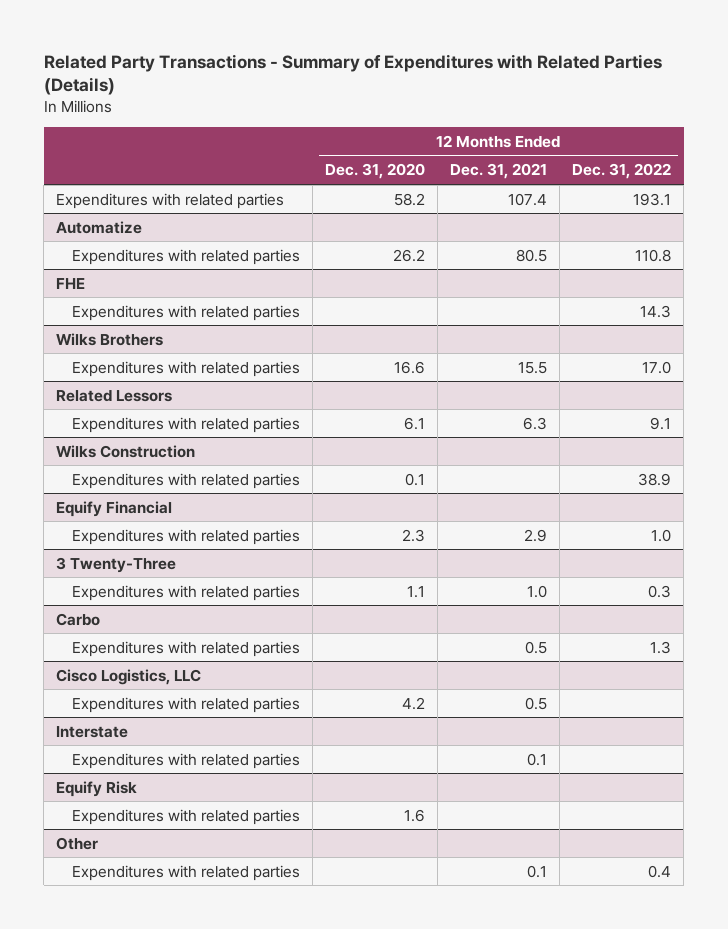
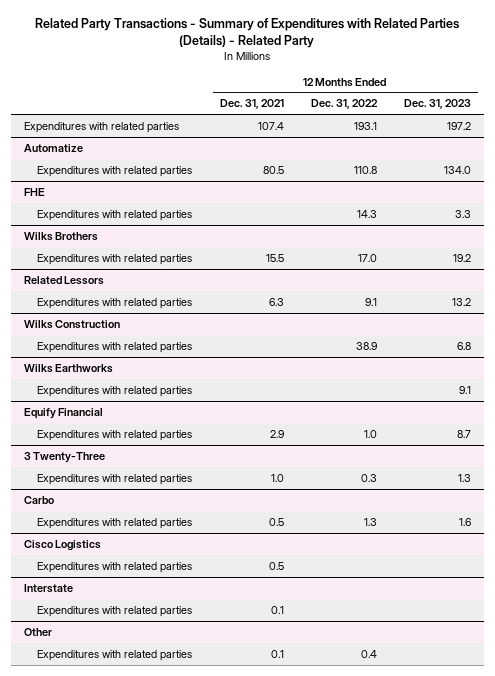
- Related Party Transactions - Summary of Expenditures with Related Parties (Details)
+ Related Party Transactions - Summary of Expenditures with Related Parties (Details) - Related Party
- | 12 Months Ended Dec. 31, 2020 | 12 Months Ended Dec. 31, 2021 | 12 Months Ended Dec. 31, 2022
+ | 12 Months Ended Dec. 31, 2021 | 12 Months Ended Dec. 31, 2022 | 12 Months Ended Dec. 31, 2023
+ Wilks Earthworks
+ Expenditures with related parties | | | 9.1
- Cisco Logistics, LLC
+ Cisco Logistics
- Equify Risk
- Expenditures with related parties | 1.6 | |

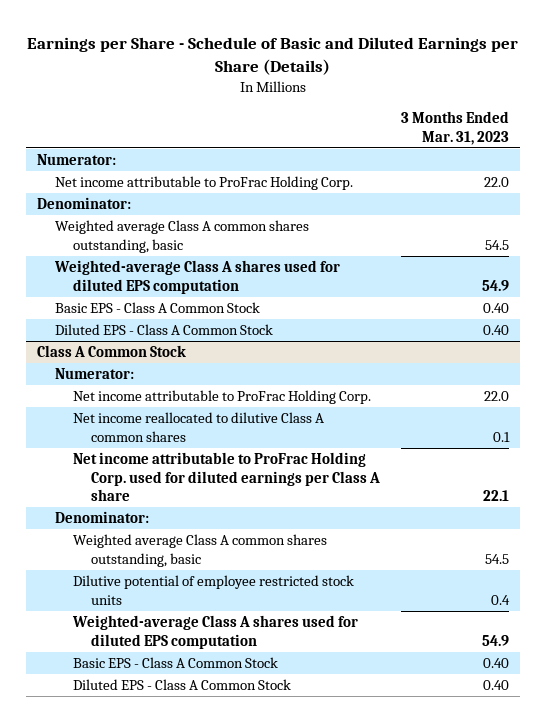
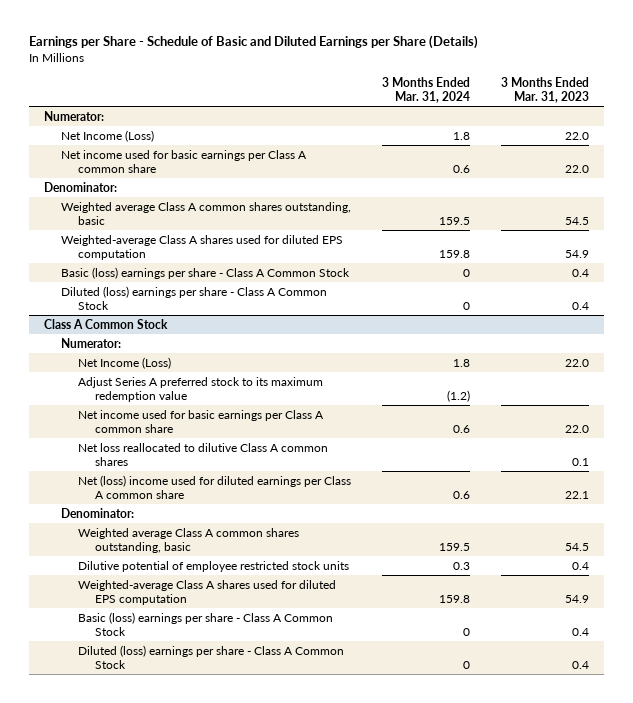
- | 3 Months Ended Mar. 31, 2023
+ | 3 Months Ended Mar. 31, 2024 | 3 Months Ended Mar. 31, 2023
- Net income attributable to ProFrac Holding Corp. | 22.0
+ Net Income (Loss) | 1.8 | 22.0
+ Net income used for basic earnings per Class A common share | 0.6 | 22.0
- Basic EPS - Class A Common Stock | 0.40
- Diluted EPS - Class A Common Stock | 0.40
+ Basic (loss) earnings per share - Class A Common Stock | 0 | 0.4
+ Diluted (loss) earnings per share - Class A Common Stock | 0 | 0.4
@ Class A Common Stock
- Net income attributable to ProFrac Holding Corp. | 22.0
- Net income reallocated to dilutive Class A common shares | 0.1
- Net income attributable to ProFrac Holding Corp. used for diluted earnings per Class A share | 22.1
+ Net Income (Loss) | 1.8 | 22.0
+ Adjust Series A preferred stock to its maximum redemption value | (1.2) |
+ Net income used for basic earnings per Class A common share | 0.6 | 22.0
+ Net loss reallocated to dilutive Class A common shares | | 0.1
+ Net (loss) income used for diluted earnings per Class A common share | 0.6 | 22.1
- Basic EPS - Class A Common Stock | 0.40
- Diluted EPS - Class A Common Stock | 0.40
+ Basic (loss) earnings per share - Class A Common Stock | 0 | 0.4
+ Diluted (loss) earnings per share - Class A Common Stock | 0 | 0.4

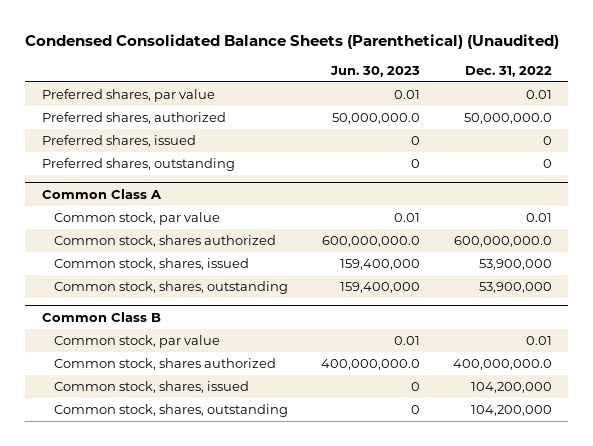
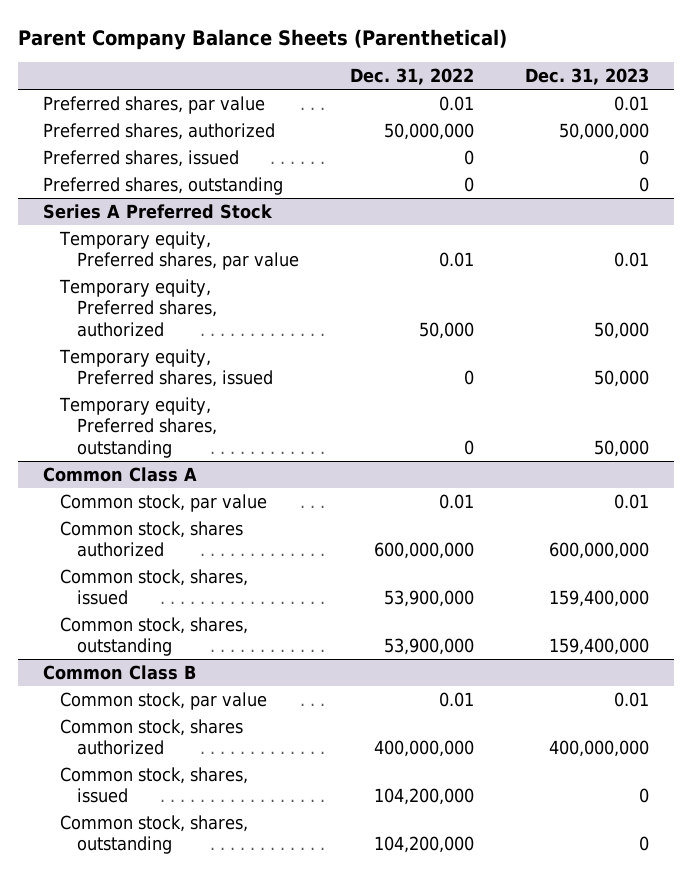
- Condensed Consolidated Balance Sheets (Parenthetical) (Unaudited)
+ Parent Company Balance Sheets (Parenthetical)
- | Jun. 30, 2023 | Dec. 31, 2022
+ | Dec. 31, 2022 | Dec. 31, 2023
- Preferred shares, authorized | 50,000,000.0 | 50,000,000.0
+ Preferred shares, authorized | 50,000,000 | 50,000,000
+ Series A Preferred Stock
+ Temporary equity, Preferred shares, par value | 0.01 | 0.01
+ Temporary equity, Preferred shares, authorized | 50,000 | 50,000
+ Temporary equity, Preferred shares, issued | 0 | 50,000
+ Temporary equity, Preferred shares, outstanding | 0 | 50,000
@ Common Class A
- Common stock, shares authorized | 600,000,000.0 | 600,000,000.0
+ Common stock, shares authorized | 600,000,000 | 600,000,000
@ Common Class B
- Common stock, shares authorized | 400,000,000.0 | 400,000,000.0
+ Common stock, shares authorized | 400,000,000 | 400,000,000

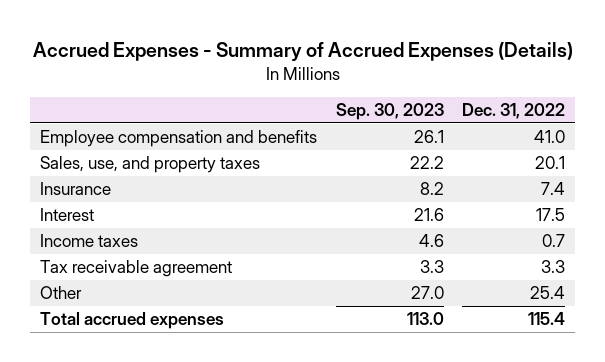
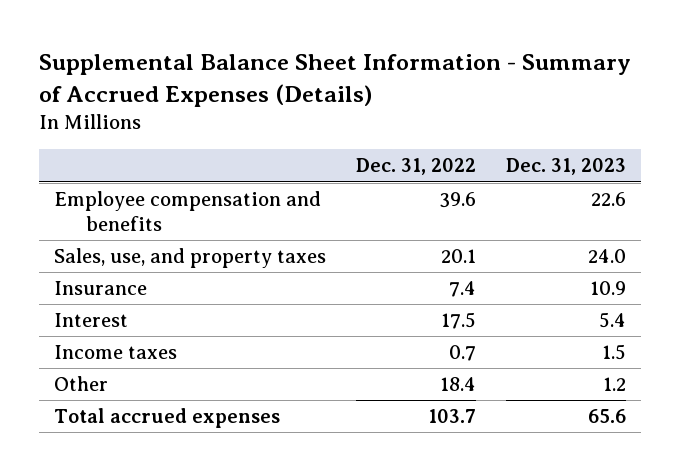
- Accrued Expenses - Summary of Accrued Expenses (Details)
+ Supplemental Balance Sheet Information - Summary of Accrued Expenses (Details)
- | Sep. 30, 2023 | Dec. 31, 2022
+ | Dec. 31, 2022 | Dec. 31, 2023
- Employee compensation and benefits | 26.1 | 41.0
+ Employee compensation and benefits | 39.6 | 22.6
- Tax receivable agreement | 3.3 | 3.3
- Other | 27.0 | 25.4
- Total accrued expenses | 113.0 | 115.4
+ Other | 18.4 | 1.2
+ Total accrued expenses | 103.7 | 65.6

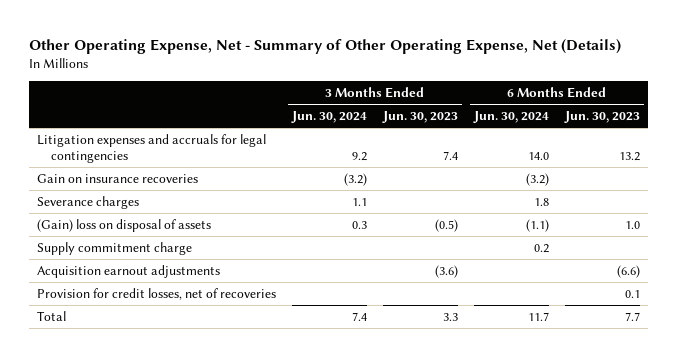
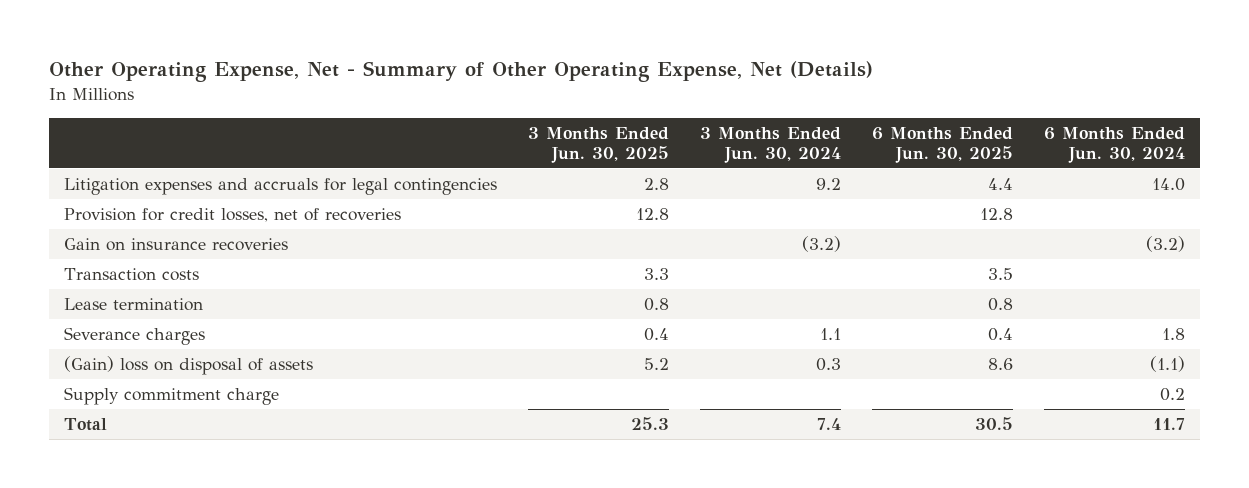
- | 3 Months Ended Jun. 30, 2024 | 3 Months Ended Jun. 30, 2023 | 6 Months Ended Jun. 30, 2024 | 6 Months Ended Jun. 30, 2023
+ | 3 Months Ended Jun. 30, 2025 | 3 Months Ended Jun. 30, 2024 | 6 Months Ended Jun. 30, 2025 | 6 Months Ended Jun. 30, 2024
moved up: Provision for credit losses, net of recoveries | 12.8 | | 12.8 |
+ Transaction costs | 3.3 | | 3.5 |
+ Lease termination | 0.8 | | 0.8 |
- Acquisition earnout adjustments | | (3.6) | | (6.6)

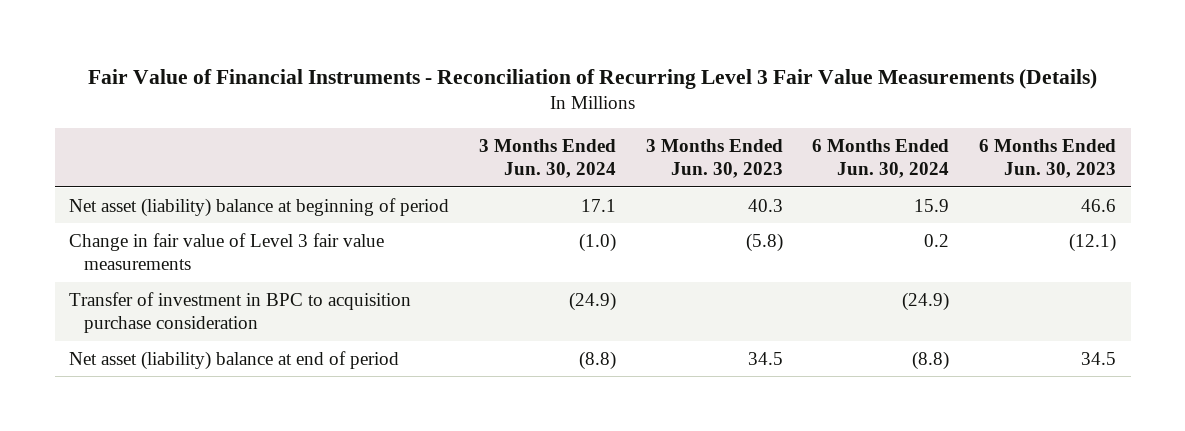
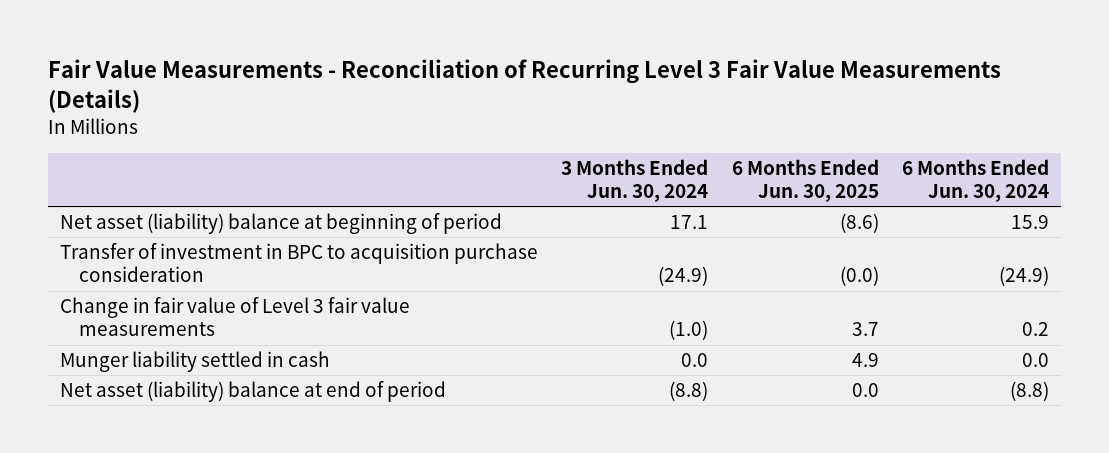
- Fair Value of Financial Instruments - Reconciliation of Recurring Level 3 Fair Value Measurements (Details)
+ Fair Value Measurements - Reconciliation of Recurring Level 3 Fair Value Measurements (Details)
- | 3 Months Ended Jun. 30, 2024 | 3 Months Ended Jun. 30, 2023 | 6 Months Ended Jun. 30, 2024 | 6 Months Ended Jun. 30, 2023
+ | 3 Months Ended Jun. 30, 2024 | 6 Months Ended Jun. 30, 2025 | 6 Months Ended Jun. 30, 2024
moved down: Change in fair value of Level 3 fair value measurements | (1.0) | 3.7 | 0.2
+ Munger liability settled in cash | 0.0 | 4.9 | 0.0

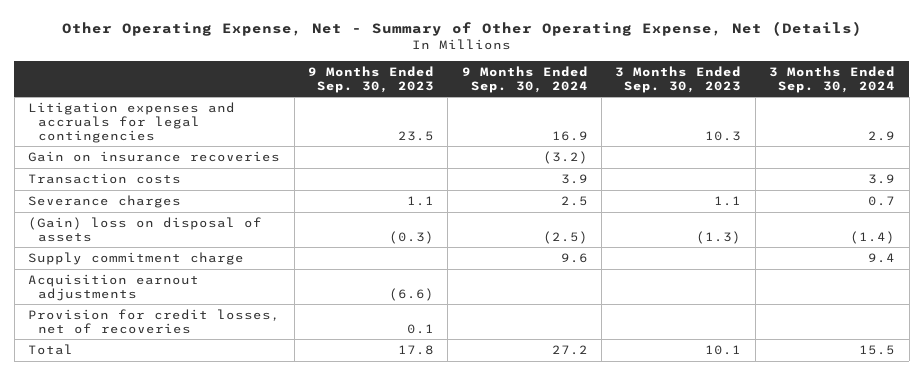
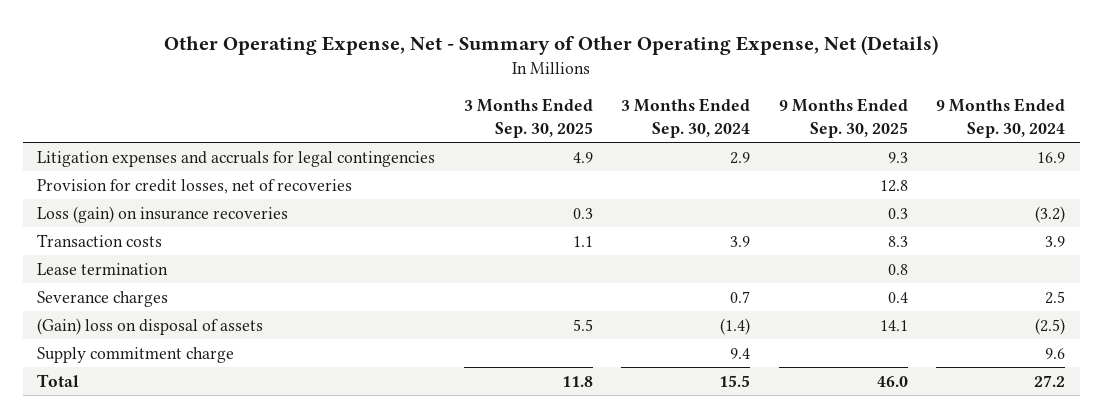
- | 9 Months Ended Sep. 30, 2023 | 9 Months Ended Sep. 30, 2024 | 3 Months Ended Sep. 30, 2023 | 3 Months Ended Sep. 30, 2024
+ | 3 Months Ended Sep. 30, 2025 | 3 Months Ended Sep. 30, 2024 | 9 Months Ended Sep. 30, 2025 | 9 Months Ended Sep. 30, 2024
- Gain on insurance recoveries | | (3.2) | |
moved up: Provision for credit losses, net of recoveries | | | 12.8 |
+ Loss (gain) on insurance recoveries | 0.3 | | 0.3 | (3.2)
+ Lease termination | | | 0.8 |
- Acquisition earnout adjustments | (6.6) | | |

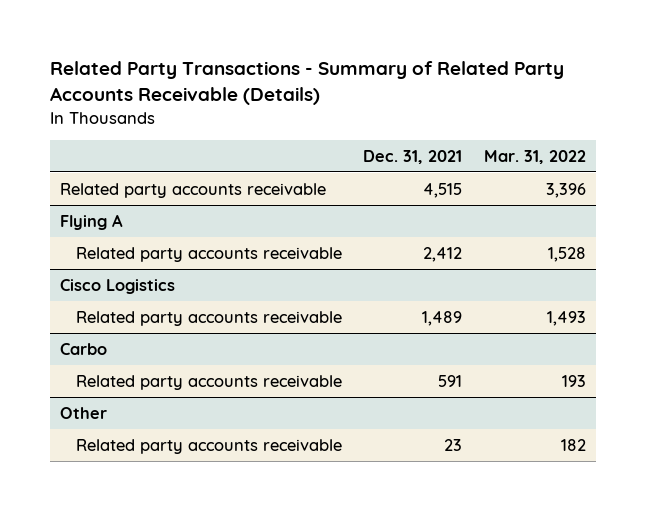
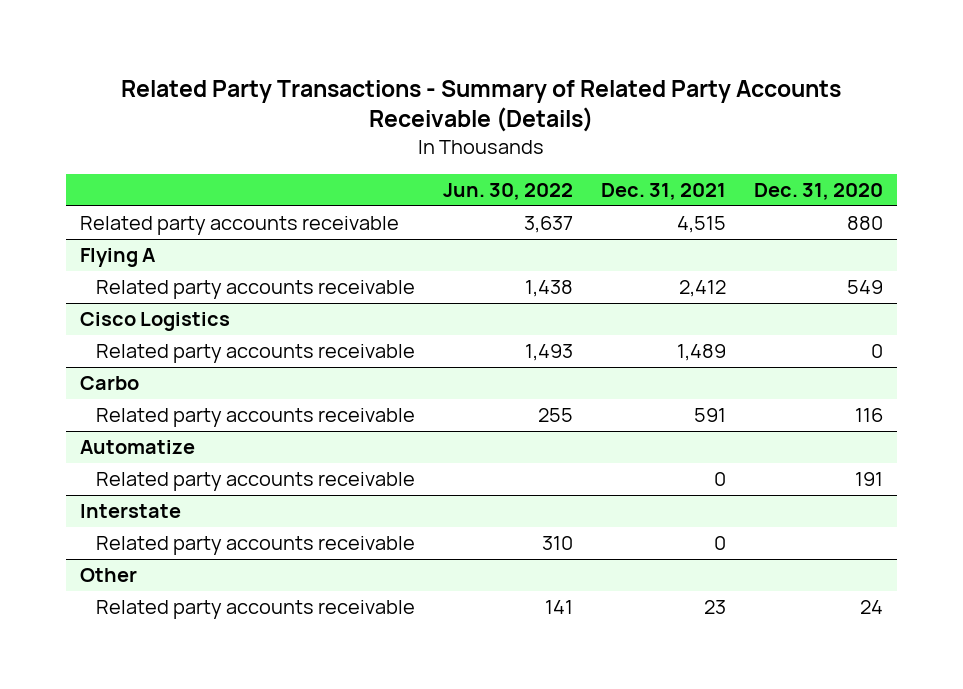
- | Dec. 31, 2021 | Mar. 31, 2022
+ | Jun. 30, 2022 | Dec. 31, 2021 | Dec. 31, 2020
+ Automatize
+ Related party accounts receivable | | 0 | 191
+ Interstate
+ Related party accounts receivable | 310 | 0 |

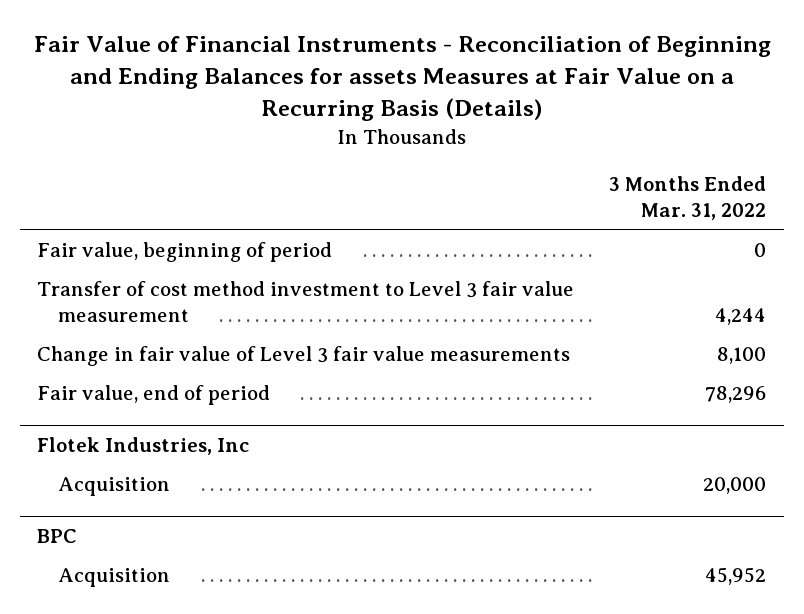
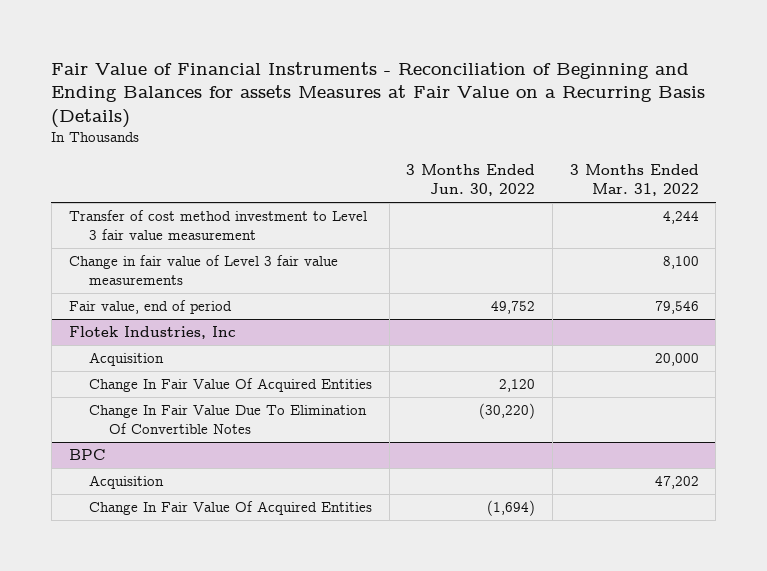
- | 3 Months Ended Mar. 31, 2022
+ | 3 Months Ended Jun. 30, 2022 | 3 Months Ended Mar. 31, 2022
- Fair value, beginning of period | 0
- Fair value, end of period | 78,296
+ Fair value, end of period | 49,752 | 79,546
@ Flotek Industries, Inc
+ Change In Fair Value Of Acquired Entities | 2,120 |
+ Change In Fair Value Due To Elimination Of Convertible Notes | (30,220) |
@ BPC
- Acquisition | 45,952
+ Acquisition | | 47,202
+ Change In Fair Value Of Acquired Entities | (1,694) |

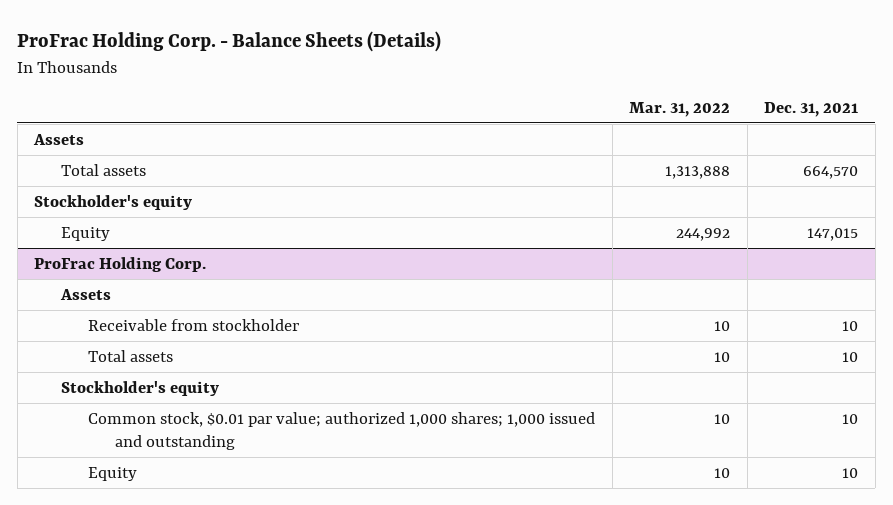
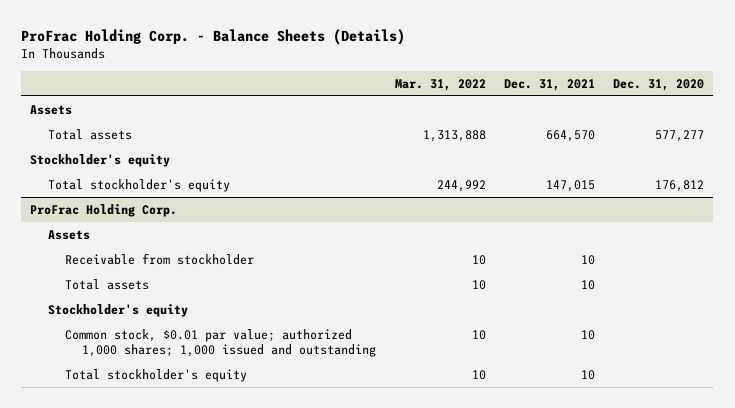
- | Mar. 31, 2022 | Dec. 31, 2021
+ | Mar. 31, 2022 | Dec. 31, 2021 | Dec. 31, 2020
- Equity | 244,992 | 147,015
+ Total stockholder's equity | 244,992 | 147,015 | 176,812
@ ProFrac Holding Corp.
- Equity | 10 | 10
+ Total stockholder's equity | 10 | 10 |

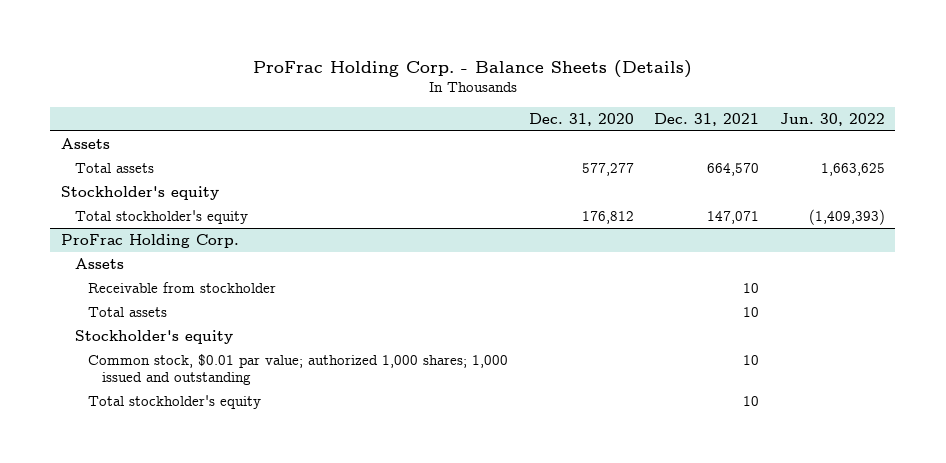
- | Mar. 31, 2022 | Dec. 31, 2021 | Dec. 31, 2020
+ | Dec. 31, 2020 | Dec. 31, 2021 | Jun. 30, 2022
- Total stockholder's equity | 244,992 | 147,015 | 176,812
+ Total stockholder's equity | 176,812 | 147,071 | (1,409,393)

